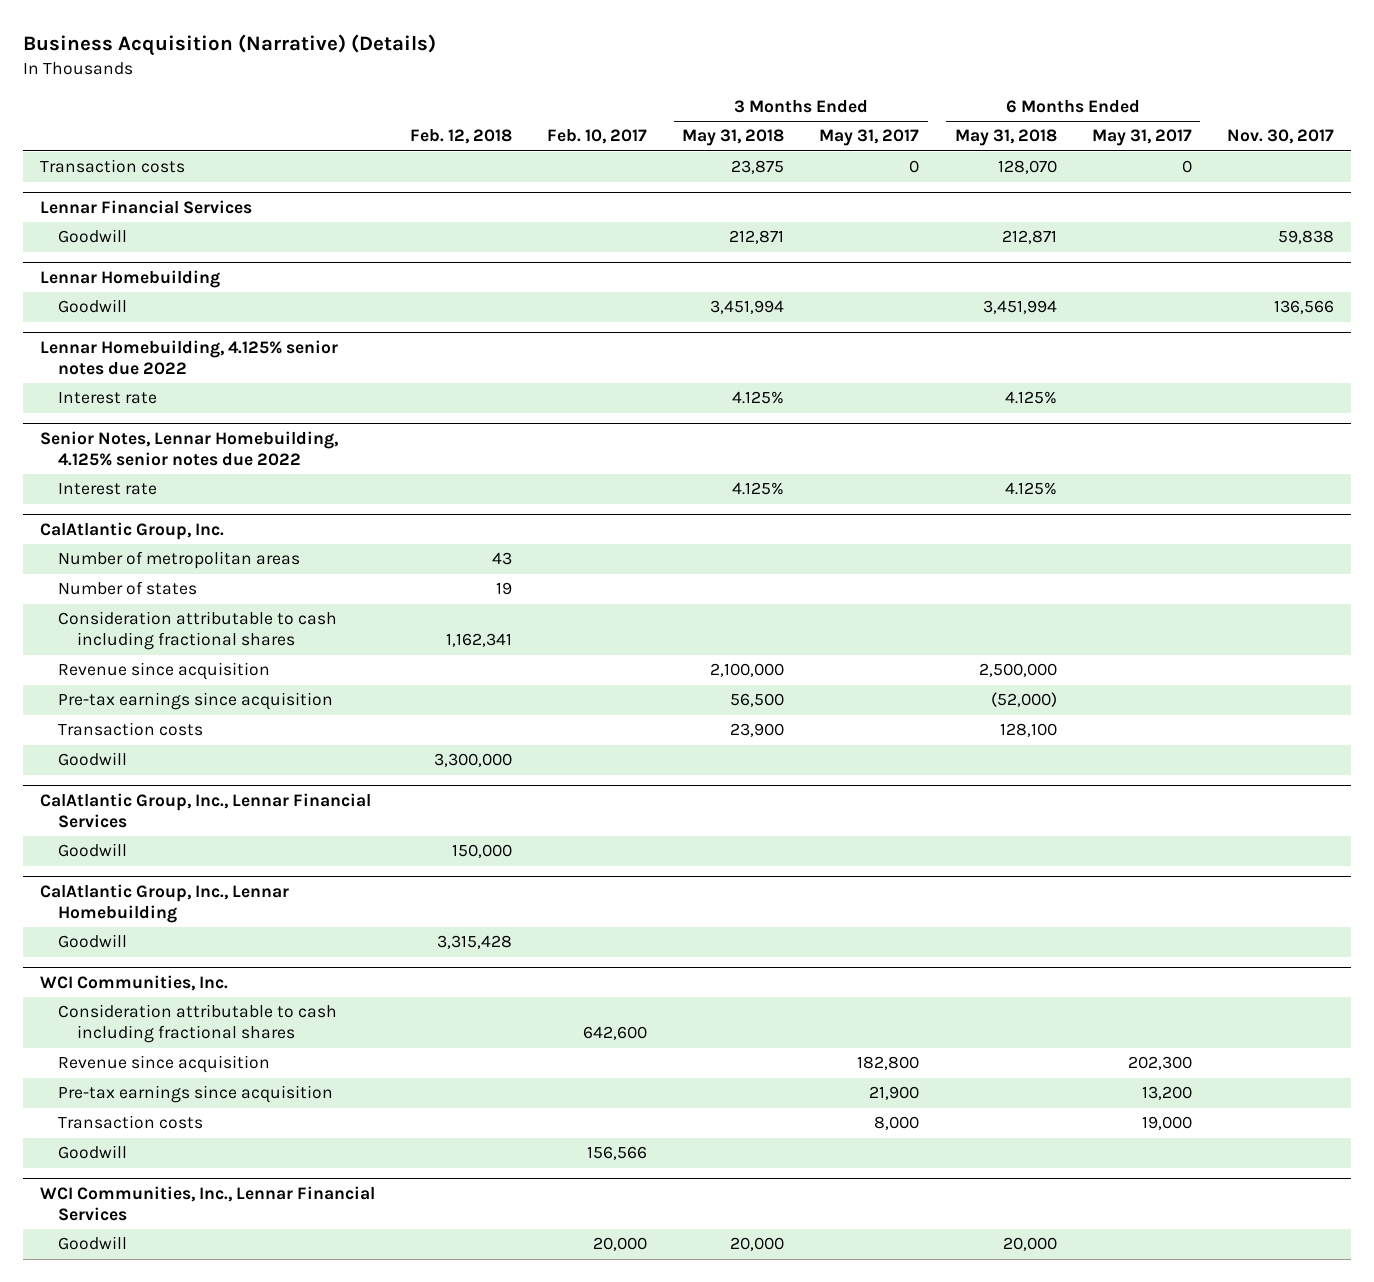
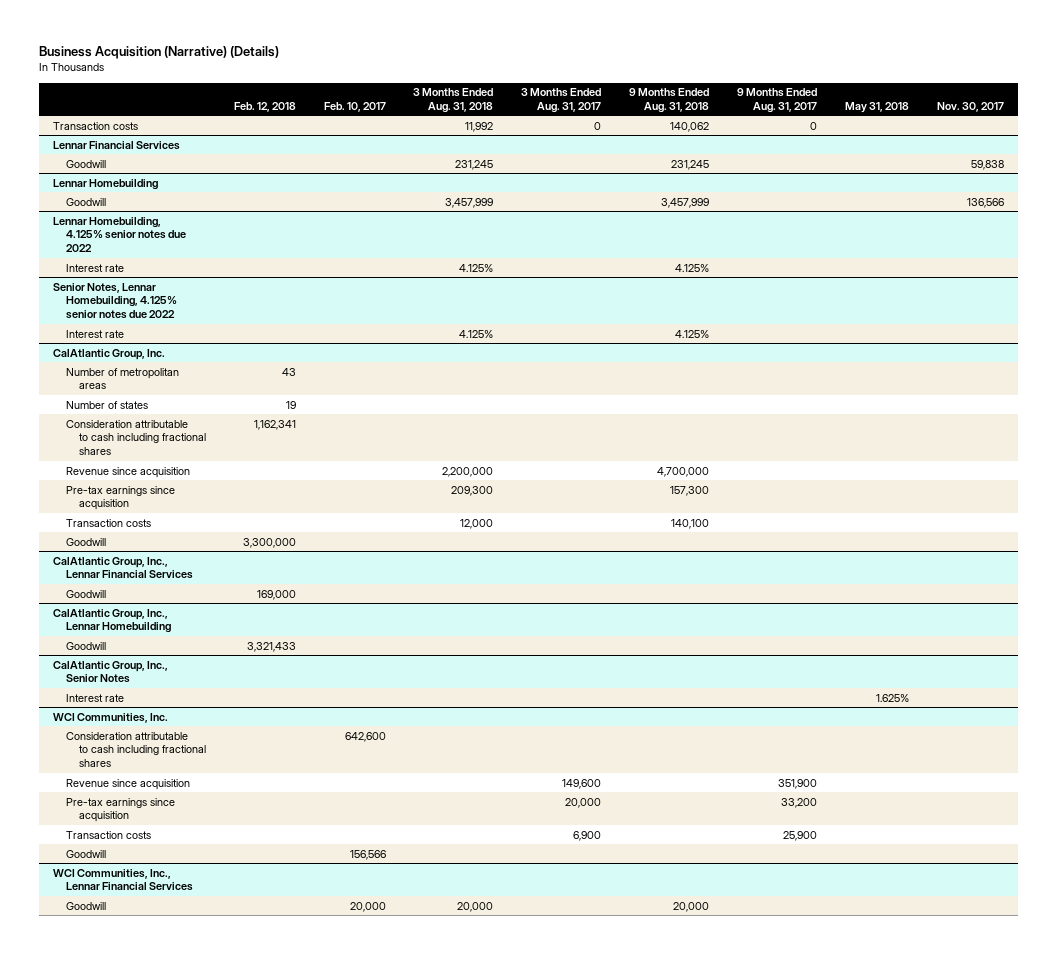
- | Feb. 12, 2018 | Feb. 10, 2017 | 3 Months Ended May 31, 2018 | 3 Months Ended May 31, 2017 | 6 Months Ended May 31, 2018 | 6 Months Ended May 31, 2017 | Nov. 30, 2017
+ | Feb. 12, 2018 | Feb. 10, 2017 | 3 Months Ended Aug. 31, 2018 | 3 Months Ended Aug. 31, 2017 | 9 Months Ended Aug. 31, 2018 | 9 Months Ended Aug. 31, 2017 | May 31, 2018 | Nov. 30, 2017
@ CalAtlantic Group, Inc., Lennar Financial Services
- Goodwill | 150,000 | | | | | |
+ Goodwill | 169,000 | | | | | | |
@ CalAtlantic Group, Inc., Lennar Homebuilding
- Goodwill | 3,315,428 | | | | | |
+ Goodwill | 3,321,433 | | | | | | |
+ CalAtlantic Group, Inc., Senior Notes
+ Interest rate | | | | | | | 1.625% |

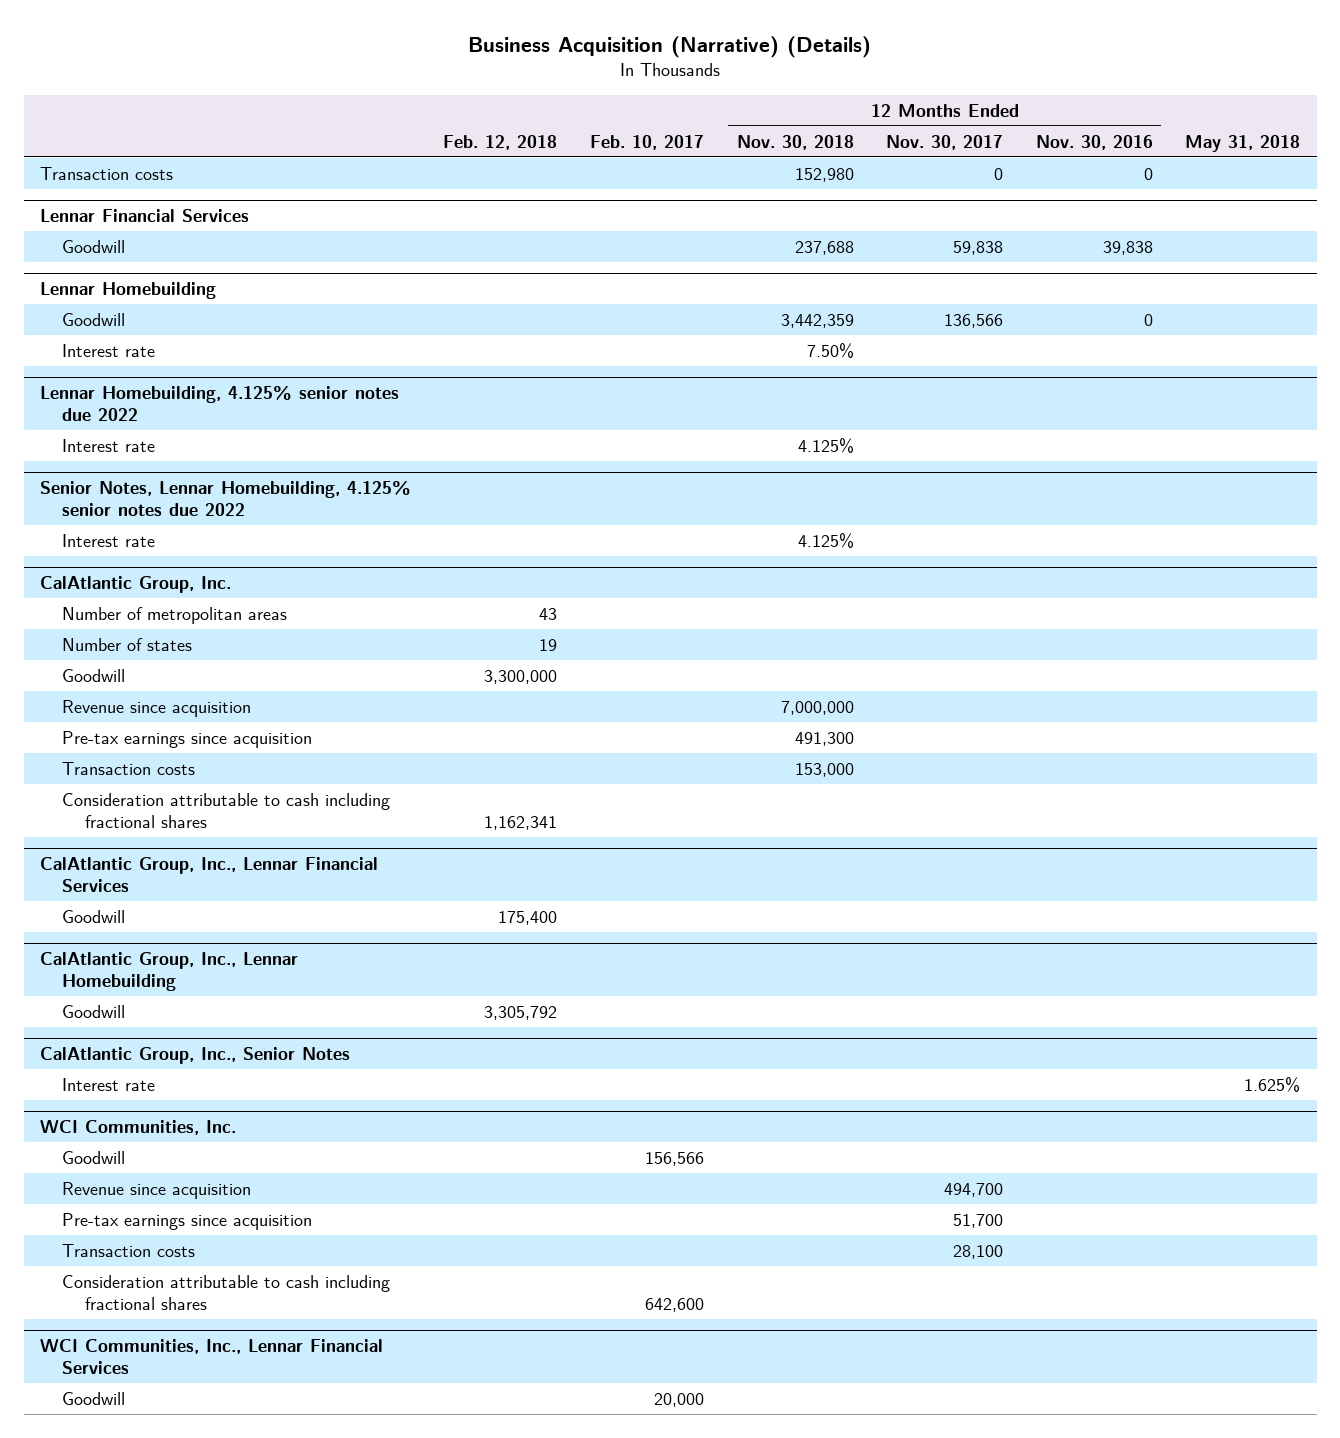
- | Feb. 12, 2018 | Feb. 10, 2017 | 3 Months Ended Aug. 31, 2018 | 3 Months Ended Aug. 31, 2017 | 9 Months Ended Aug. 31, 2018 | 9 Months Ended Aug. 31, 2017 | May 31, 2018 | Nov. 30, 2017
+ | Feb. 12, 2018 | Feb. 10, 2017 | 12 Months Ended Nov. 30, 2018 | 12 Months Ended Nov. 30, 2017 | 12 Months Ended Nov. 30, 2016 | May 31, 2018
@ Lennar Homebuilding
+ Interest rate | | | 7.50% | | |
@ CalAtlantic Group, Inc.
moved up: Goodwill | 3,300,000 | | | | |
moved down: Consideration attributable to cash including fractional shares | 1,162,341 | | | | |
@ CalAtlantic Group, Inc., Lennar Financial Services
- Goodwill | 169,000 | | | | | | |
+ Goodwill | 175,400 | | | | |
@ CalAtlantic Group, Inc., Lennar Homebuilding
- Goodwill | 3,321,433 | | | | | | |
+ Goodwill | 3,305,792 | | | | |
@ WCI Communities, Inc.
moved up: Goodwill | | 156,566 | | | |
moved down: Consideration attributable to cash including fractional shares | | 642,600 | | | |

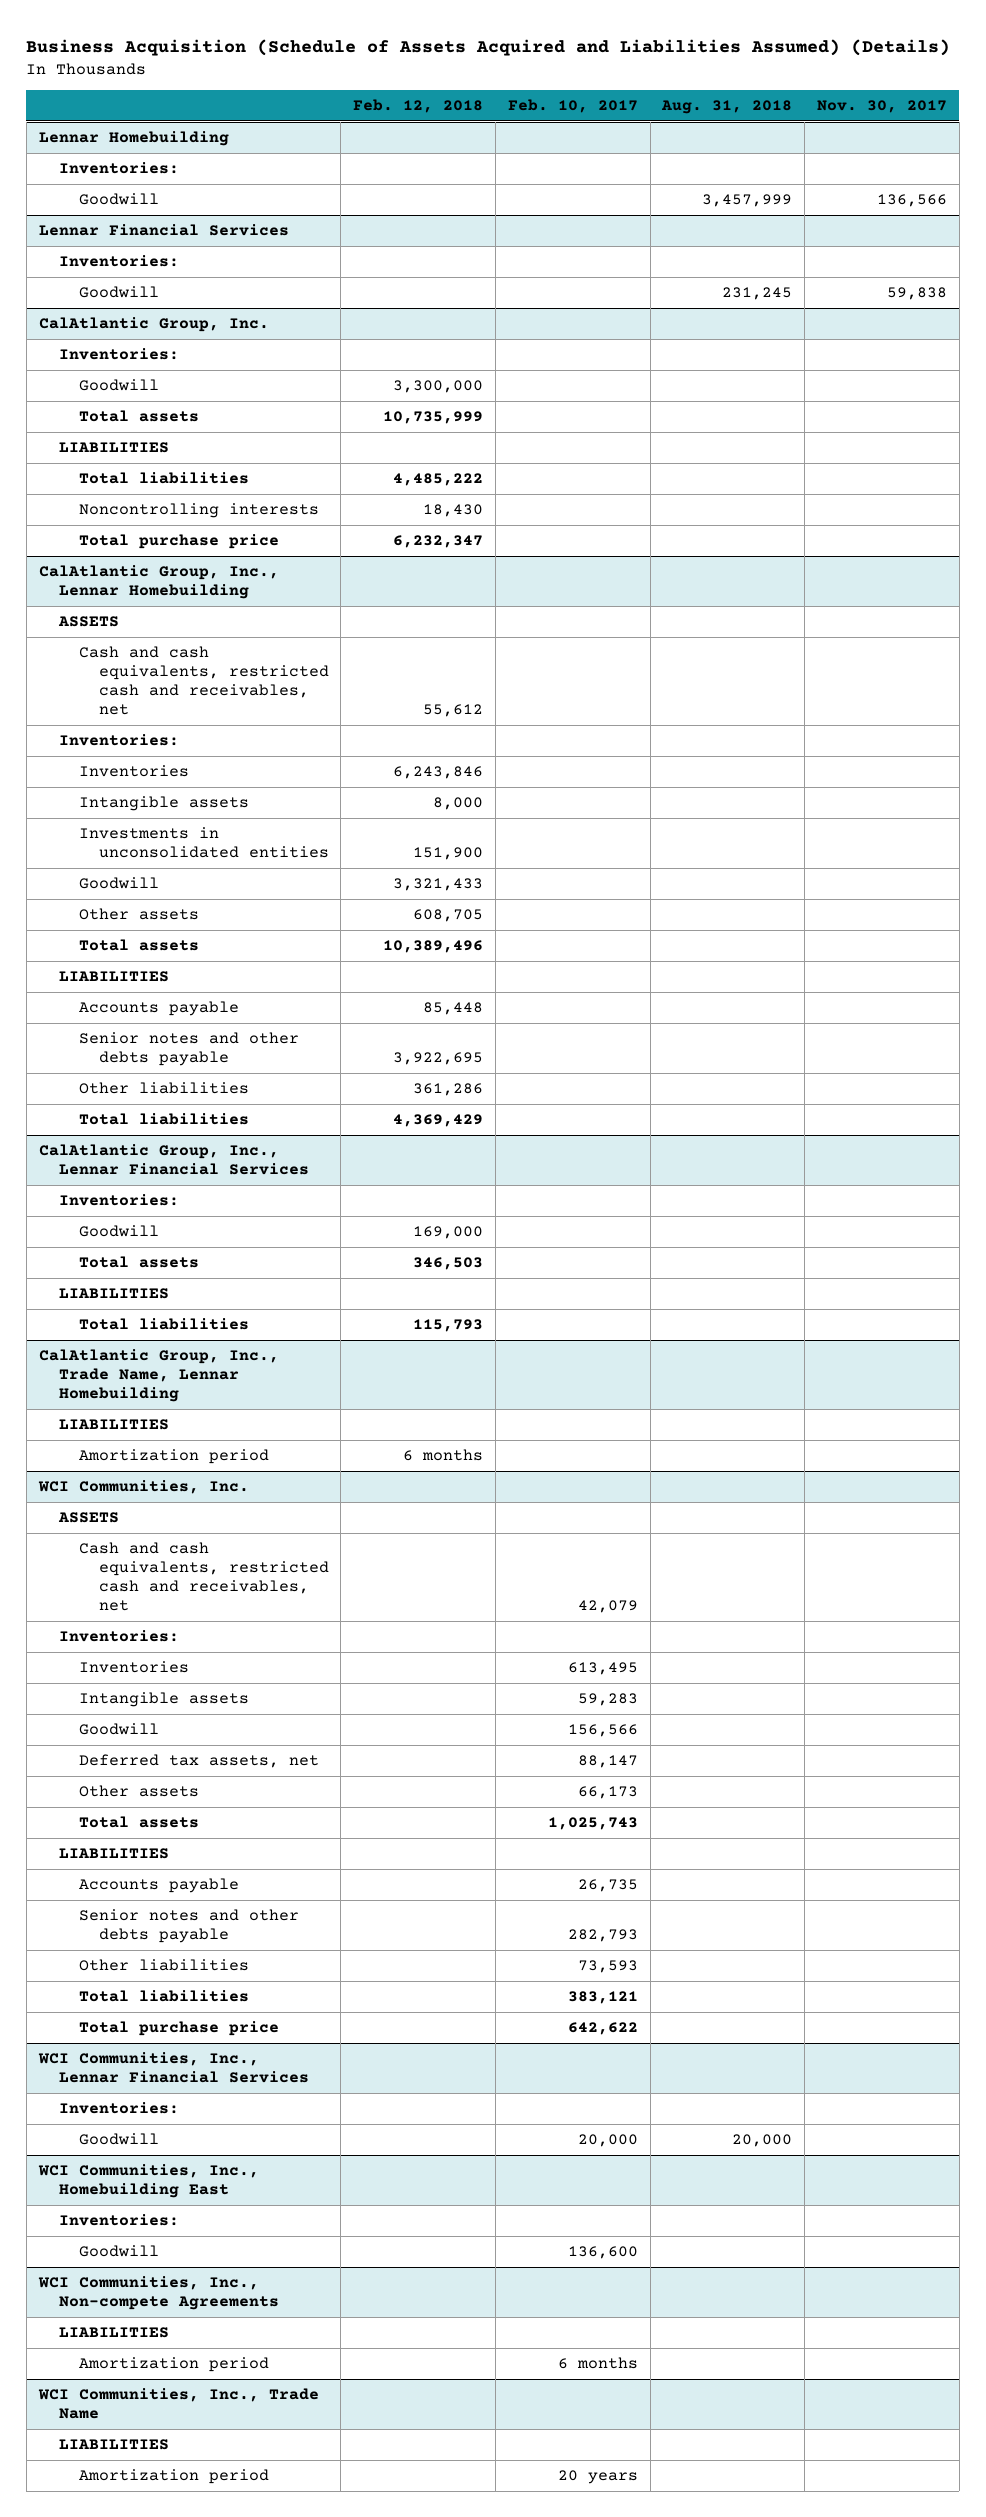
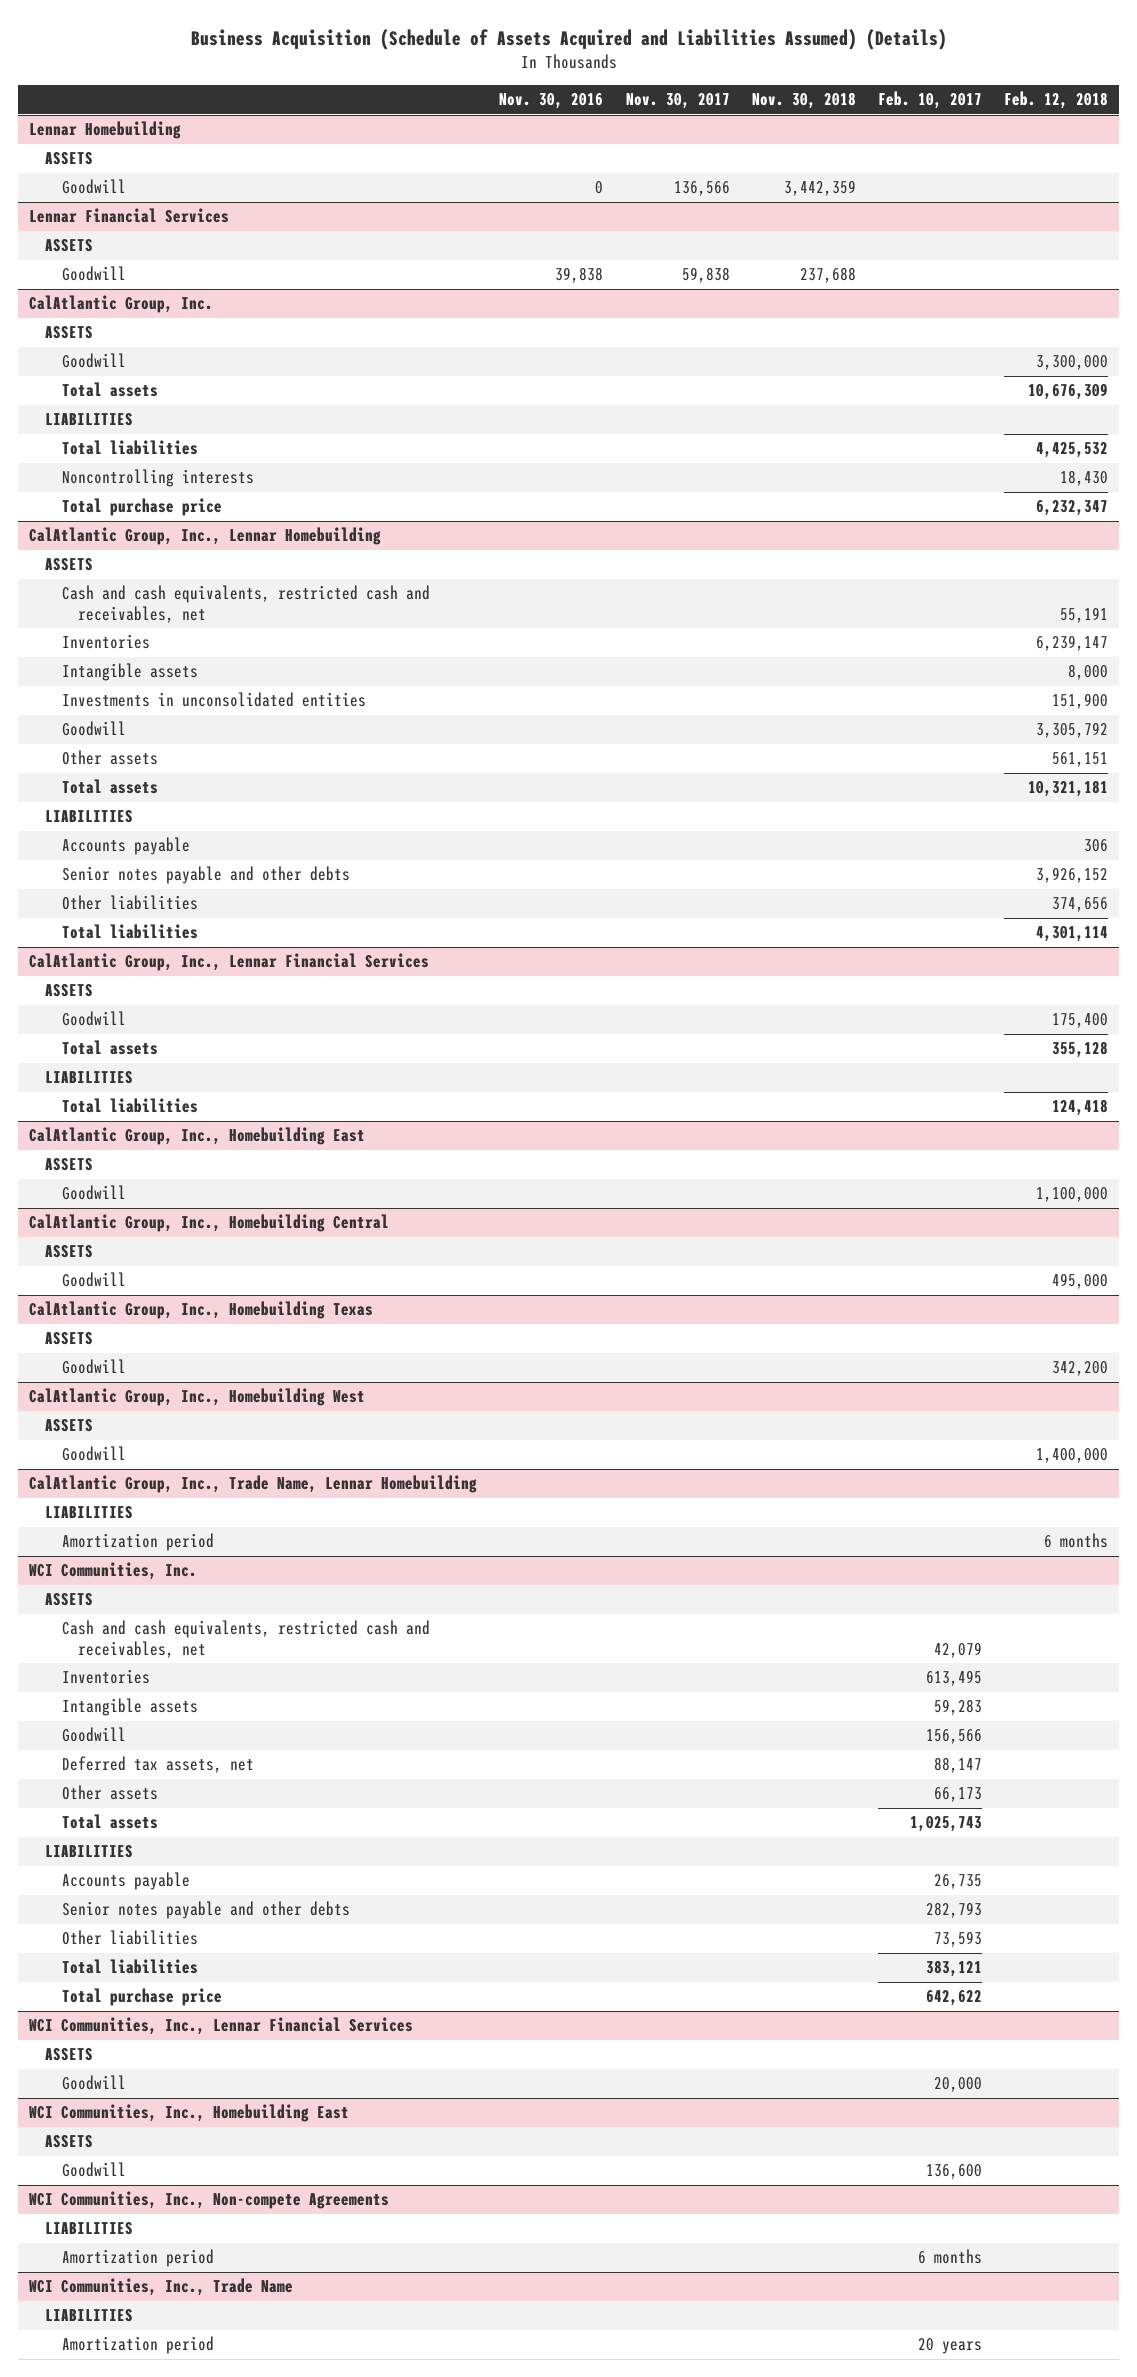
- | Feb. 12, 2018 | Feb. 10, 2017 | Aug. 31, 2018 | Nov. 30, 2017
+ | Nov. 30, 2016 | Nov. 30, 2017 | Nov. 30, 2018 | Feb. 10, 2017 | Feb. 12, 2018
@ Lennar Homebuilding
- Inventories:
+ ASSETS
@ Lennar Financial Services
- Inventories:
+ ASSETS
@ CalAtlantic Group, Inc.
- Inventories:
+ ASSETS
- Total assets | 10,735,999 | | |
+ Total assets | | | | | 10,676,309
- Total liabilities | 4,485,222 | | |
+ Total liabilities | | | | | 4,425,532
@ CalAtlantic Group, Inc., Lennar Homebuilding
- Cash and cash equivalents, restricted cash and receivables, net | 55,612 | | |
- Inventories:
- Inventories | 6,243,846 | | |
+ Cash and cash equivalents, restricted cash and receivables, net | | | | | 55,191
+ Inventories | | | | | 6,239,147
- Goodwill | 3,321,433 | | |
- Other assets | 608,705 | | |
- Total assets | 10,389,496 | | |
+ Goodwill | | | | | 3,305,792
+ Other assets | | | | | 561,151
+ Total assets | | | | | 10,321,181
- Accounts payable | 85,448 | | |
- Senior notes and other debts payable | 3,922,695 | | |
- Other liabilities | 361,286 | | |
- Total liabilities | 4,369,429 | | |
+ Accounts payable | | | | | 306
+ Senior notes payable and other debts | | | | | 3,926,152
+ Other liabilities | | | | | 374,656
+ Total liabilities | | | | | 4,301,114
@ CalAtlantic Group, Inc., Lennar Financial Services
- Inventories:
- Goodwill | 169,000 | | |
- Total assets | 346,503 | | |
+ ASSETS
+ Goodwill | | | | | 175,400
+ Total assets | | | | | 355,128
- Total liabilities | 115,793 | | |
+ Total liabilities | | | | | 124,418
+ CalAtlantic Group, Inc., Homebuilding East
+ ASSETS
+ Goodwill | | | | | 1,100,000
+ CalAtlantic Group, Inc., Homebuilding Central
+ ASSETS
+ Goodwill | | | | | 495,000
+ CalAtlantic Group, Inc., Homebuilding Texas
+ ASSETS
+ Goodwill | | | | | 342,200
+ CalAtlantic Group, Inc., Homebuilding West
+ ASSETS
+ Goodwill | | | | | 1,400,000
@ WCI Communities, Inc.
- Inventories:
- Senior notes and other debts payable | | 282,793 | |
+ Senior notes payable and other debts | | | | 282,793 |
@ WCI Communities, Inc., Lennar Financial Services
- Inventories:
+ ASSETS
@ WCI Communities, Inc., Homebuilding East
- Inventories:
+ ASSETS

